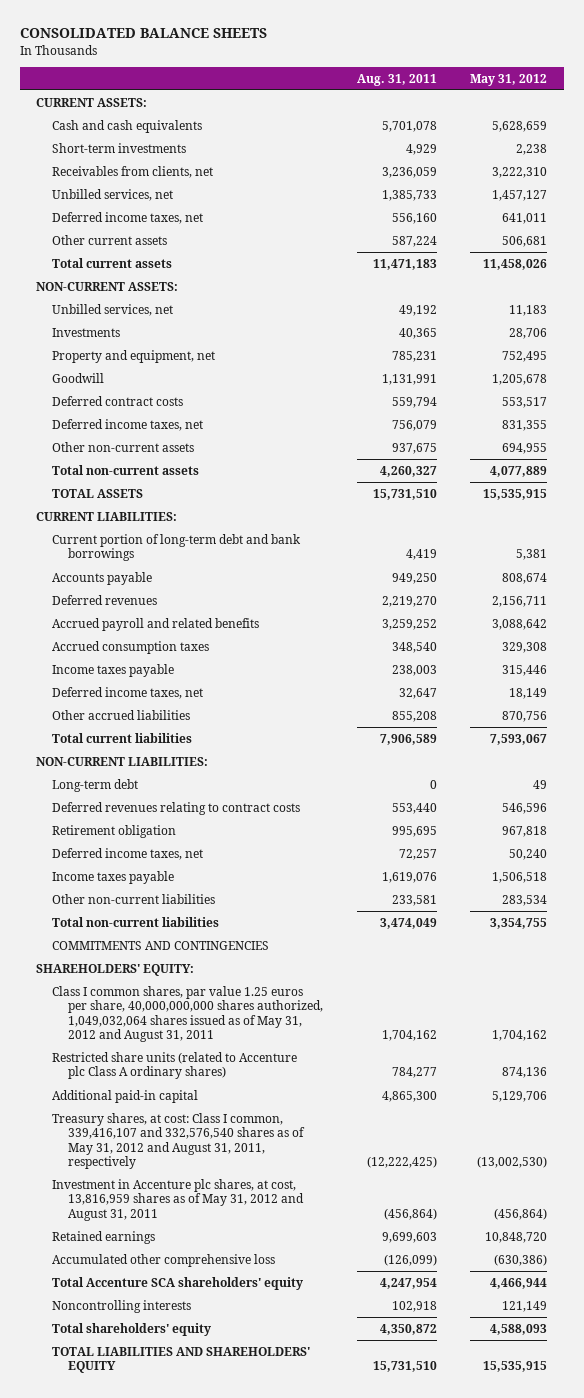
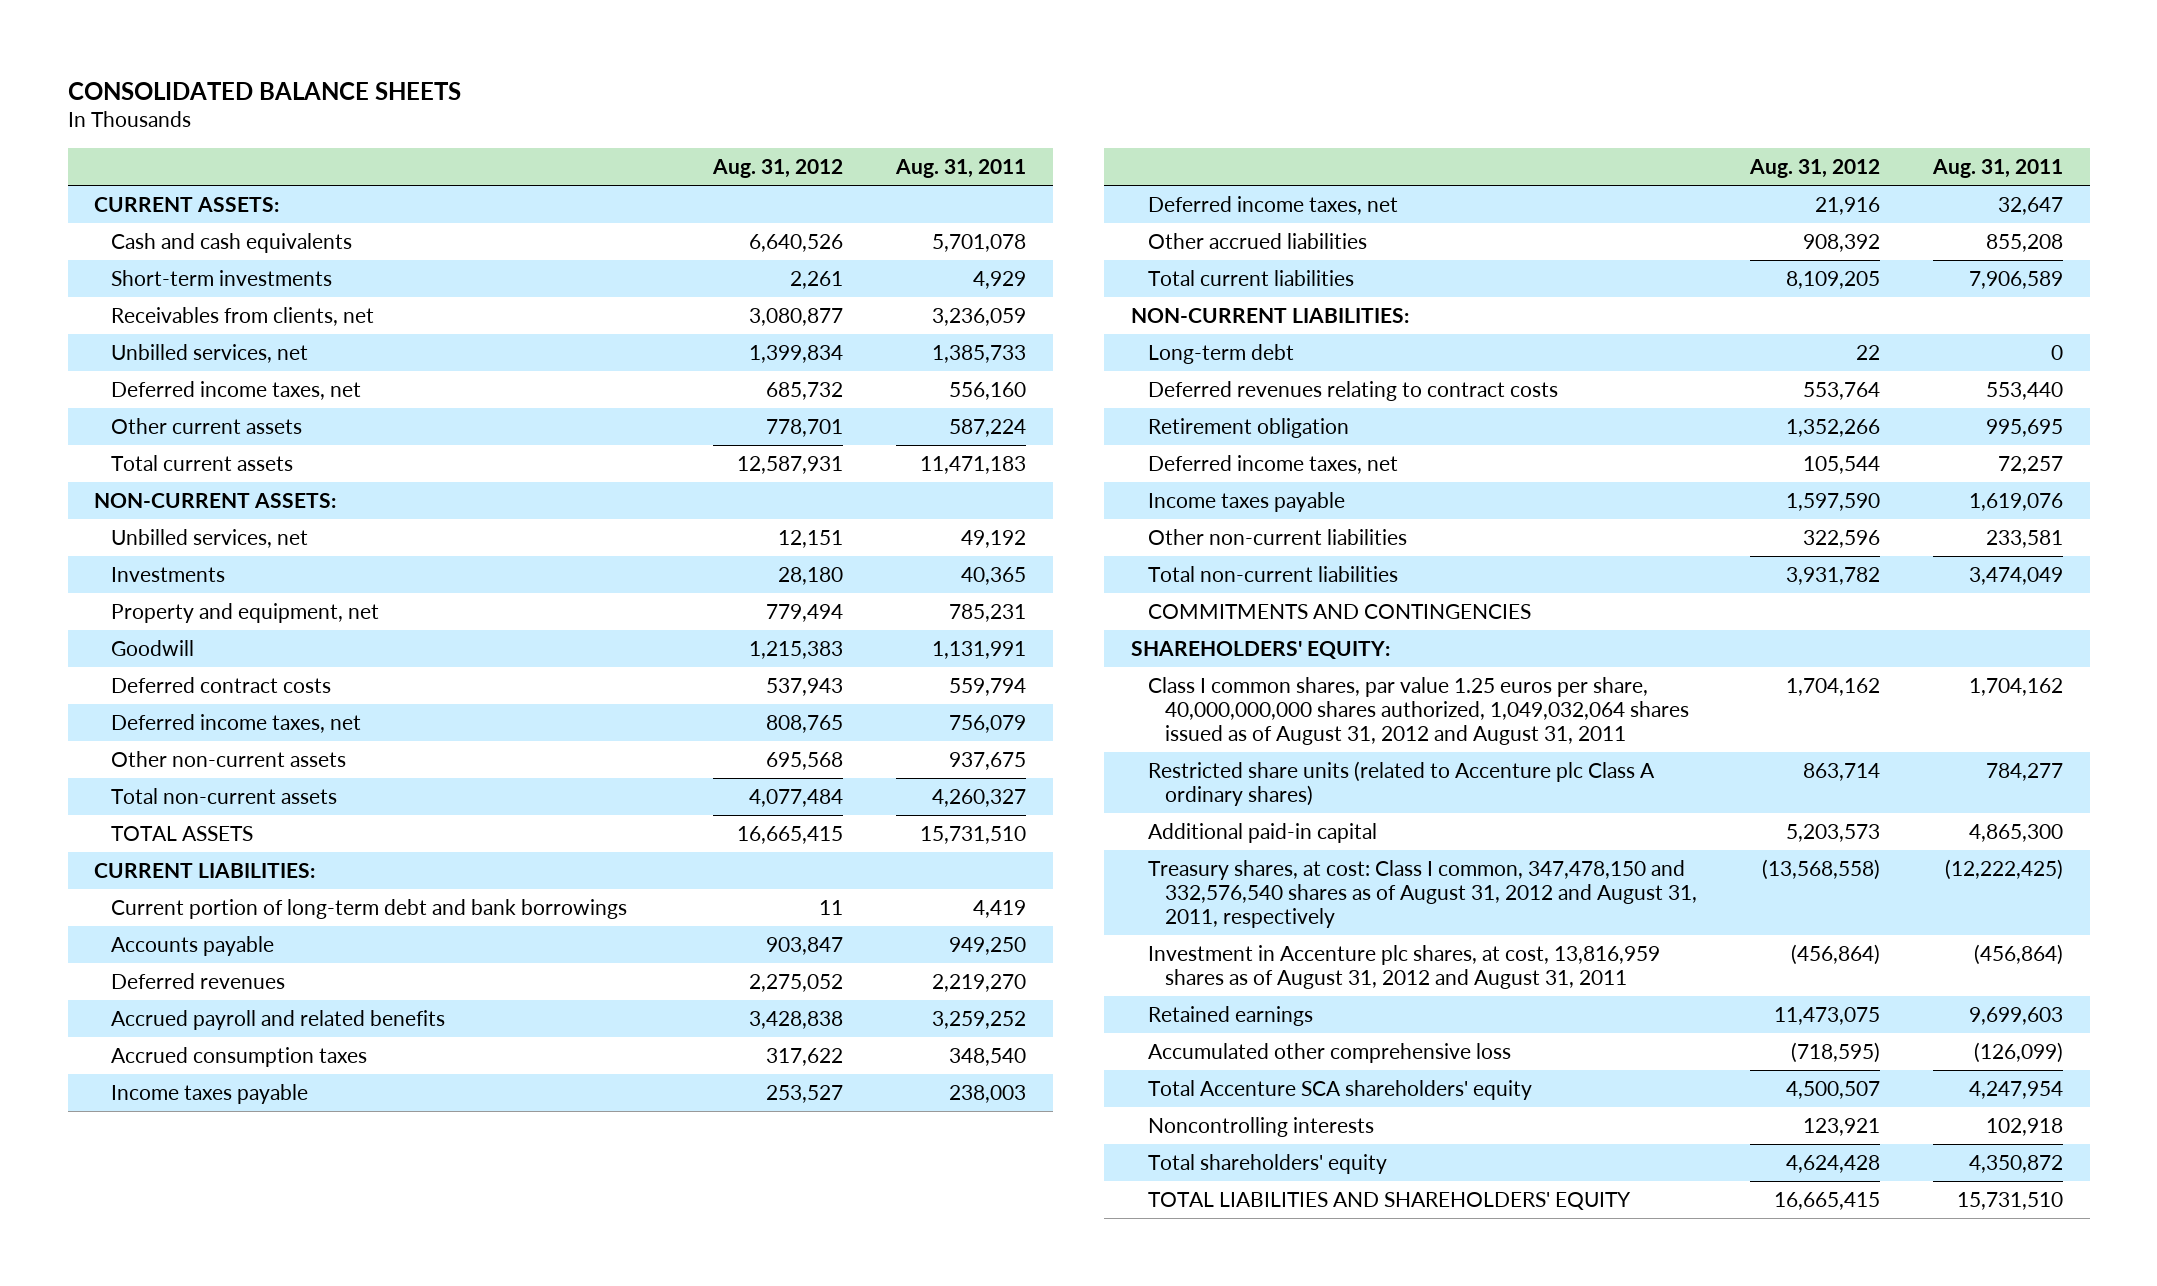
- | Aug. 31, 2011 | May 31, 2012
+ | Aug. 31, 2012 | Aug. 31, 2011
- Class I common shares, par value 1.25 euros per share, 40,000,000,000 shares authorized, 1,049,032,064 shares issued as of May 31, 2012 and August 31, 2011 | 1,704,162 | 1,704,162
+ Class I common shares, par value 1.25 euros per share, 40,000,000,000 shares authorized, 1,049,032,064 shares issued as of August 31, 2012 and August 31, 2011 | 1,704,162 | 1,704,162
- Treasury shares, at cost: Class I common, 339,416,107 and 332,576,540 shares as of May 31, 2012 and August 31, 2011, respectively | (12,222,425) | (13,002,530)
- Investment in Accenture plc shares, at cost, 13,816,959 shares as of May 31, 2012 and August 31, 2011 | (456,864) | (456,864)
+ Treasury shares, at cost: Class I common, 347,478,150 and 332,576,540 shares as of August 31, 2012 and August 31, 2011, respectively | (13,568,558) | (12,222,425)
+ Investment in Accenture plc shares, at cost, 13,816,959 shares as of August 31, 2012 and August 31, 2011 | (456,864) | (456,864)

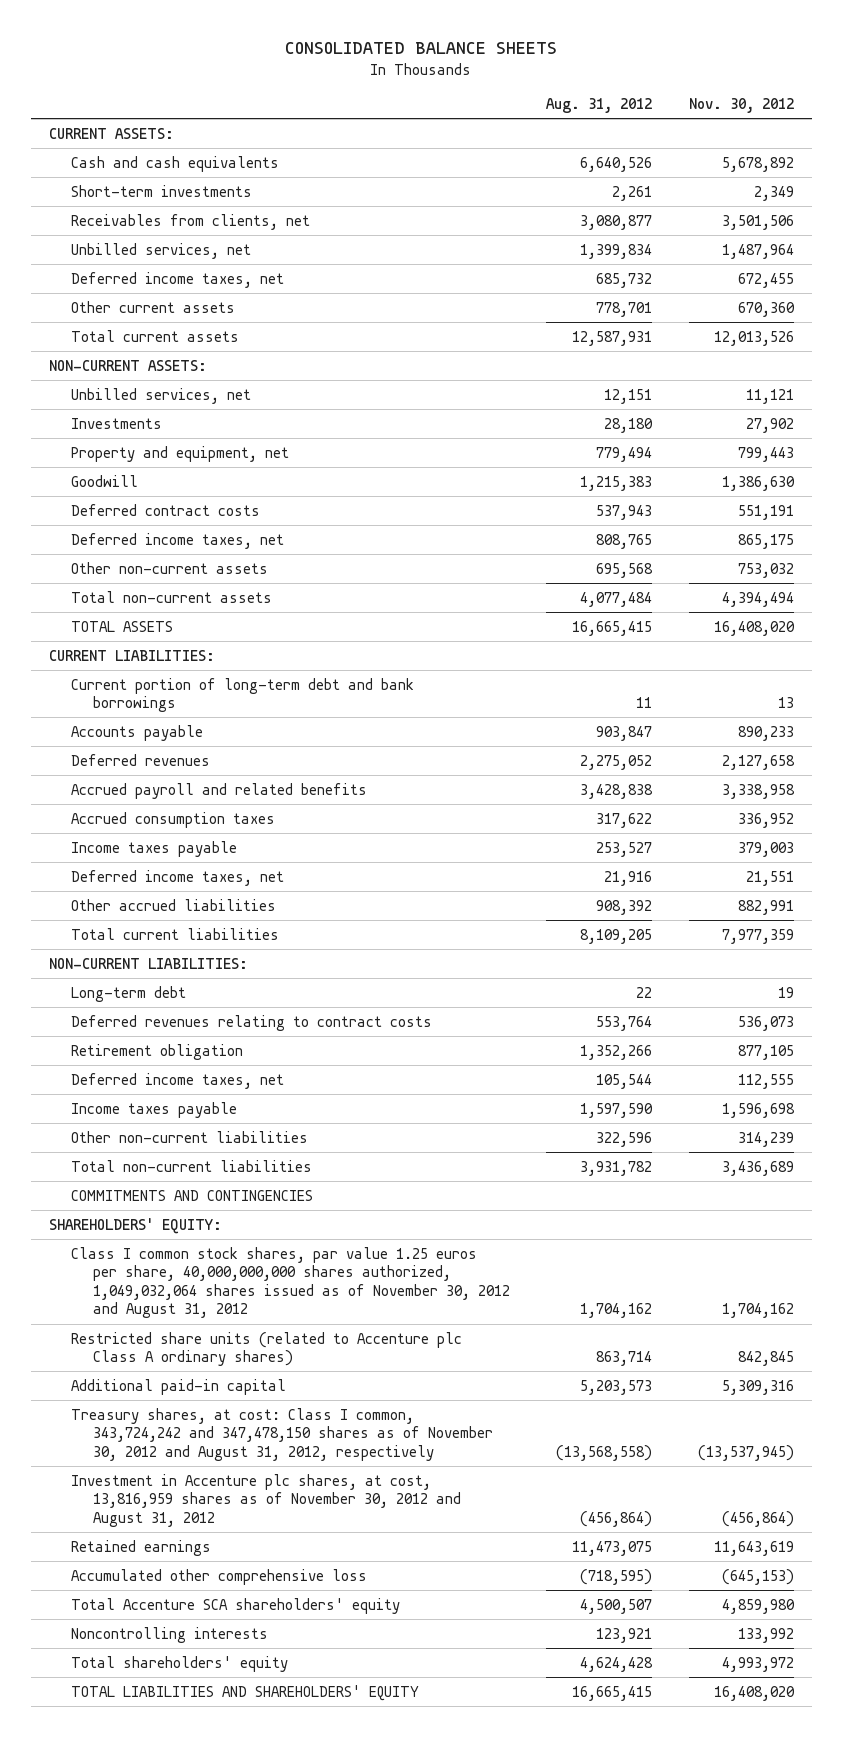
- | Aug. 31, 2012 | Aug. 31, 2011
+ | Aug. 31, 2012 | Nov. 30, 2012
- Class I common shares, par value 1.25 euros per share, 40,000,000,000 shares authorized, 1,049,032,064 shares issued as of August 31, 2012 and August 31, 2011 | 1,704,162 | 1,704,162
+ Class I common stock shares, par value 1.25 euros per share, 40,000,000,000 shares authorized, 1,049,032,064 shares issued as of November 30, 2012 and August 31, 2012 | 1,704,162 | 1,704,162
- Treasury shares, at cost: Class I common, 347,478,150 and 332,576,540 shares as of August 31, 2012 and August 31, 2011, respectively | (13,568,558) | (12,222,425)
- Investment in Accenture plc shares, at cost, 13,816,959 shares as of August 31, 2012 and August 31, 2011 | (456,864) | (456,864)
+ Treasury shares, at cost: Class I common, 343,724,242 and 347,478,150 shares as of November 30, 2012 and August 31, 2012, respectively | (13,568,558) | (13,537,945)
+ Investment in Accenture plc shares, at cost, 13,816,959 shares as of November 30, 2012 and August 31, 2012 | (456,864) | (456,864)

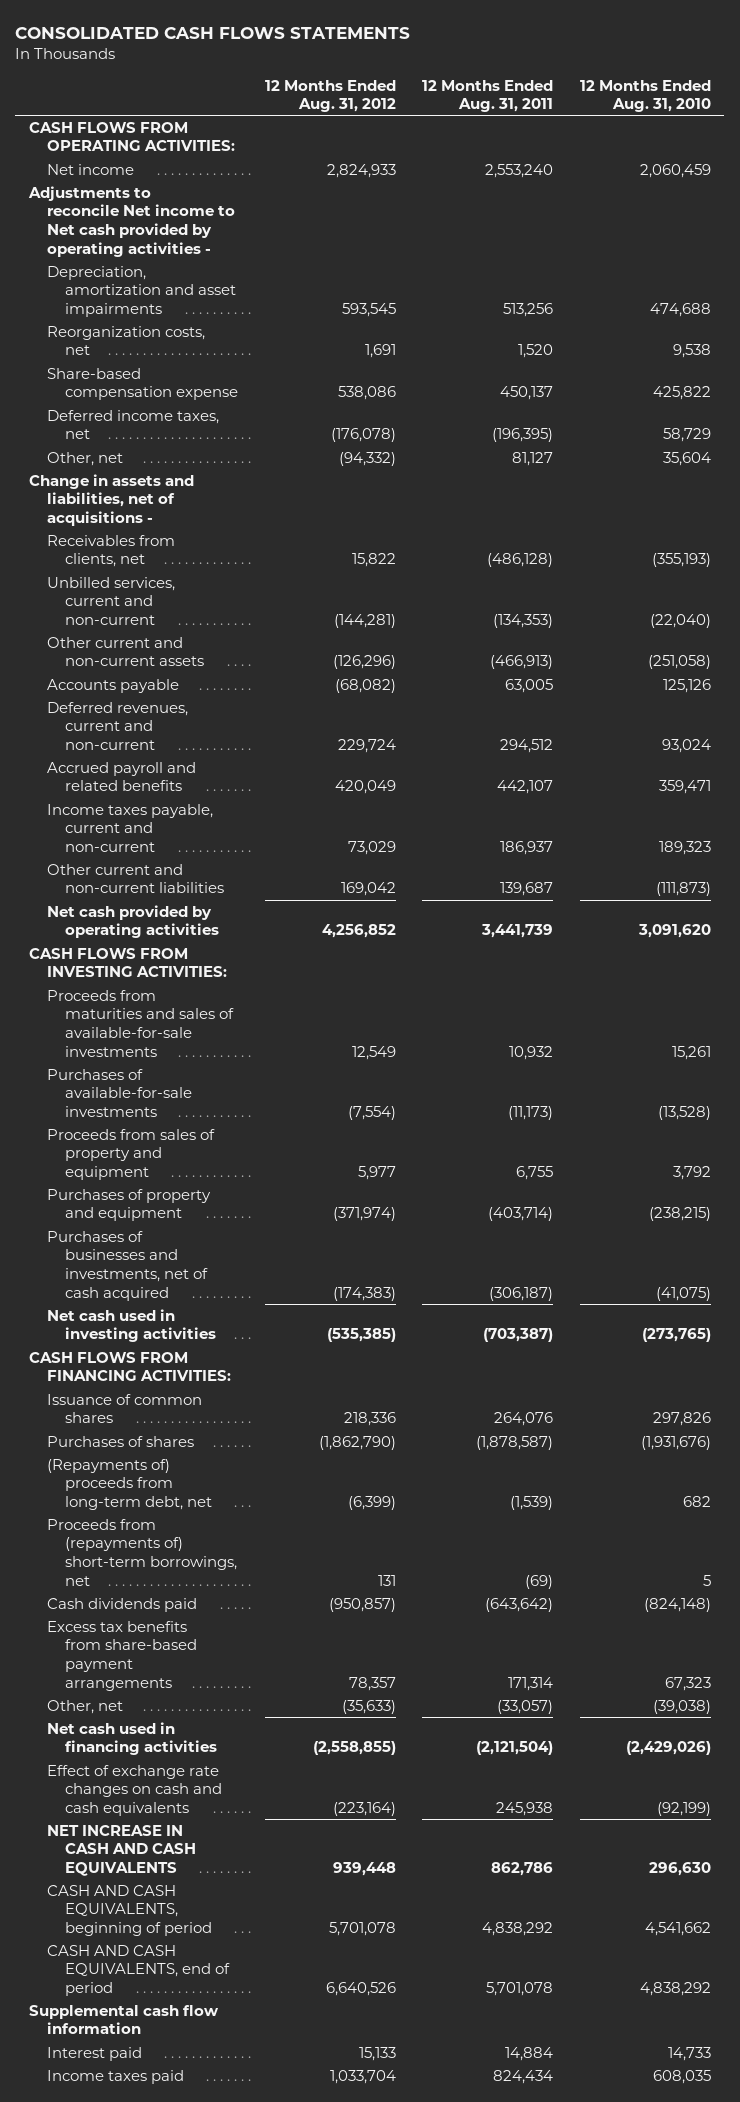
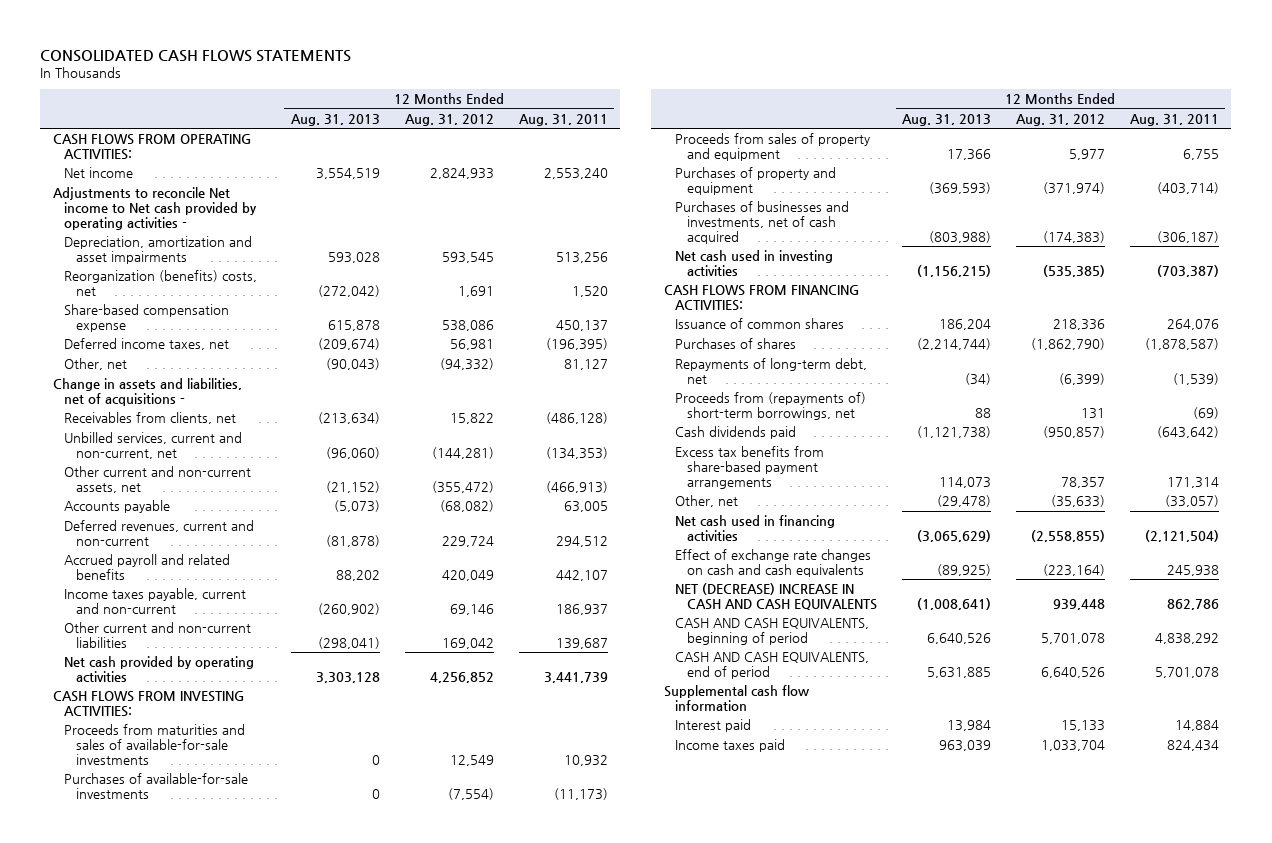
- | 12 Months Ended Aug. 31, 2012 | 12 Months Ended Aug. 31, 2011 | 12 Months Ended Aug. 31, 2010
+ | 12 Months Ended Aug. 31, 2013 | 12 Months Ended Aug. 31, 2012 | 12 Months Ended Aug. 31, 2011
- Reorganization costs, net | 1,691 | 1,520 | 9,538
+ Reorganization (benefits) costs, net | (272,042) | 1,691 | 1,520
- Deferred income taxes, net | (176,078) | (196,395) | 58,729
+ Deferred income taxes, net | (209,674) | 56,981 | (196,395)
- Unbilled services, current and non-current | (144,281) | (134,353) | (22,040)
- Other current and non-current assets | (126,296) | (466,913) | (251,058)
+ Unbilled services, current and non-current, net | (96,060) | (144,281) | (134,353)
+ Other current and non-current assets, net | (21,152) | (355,472) | (466,913)
- Income taxes payable, current and non-current | 73,029 | 186,937 | 189,323
+ Income taxes payable, current and non-current | (260,902) | 69,146 | 186,937
- (Repayments of) proceeds from long-term debt, net | (6,399) | (1,539) | 682
+ Repayments of long-term debt, net | (34) | (6,399) | (1,539)
- NET INCREASE IN CASH AND CASH EQUIVALENTS | 939,448 | 862,786 | 296,630
+ NET (DECREASE) INCREASE IN CASH AND CASH EQUIVALENTS | (1,008,641) | 939,448 | 862,786

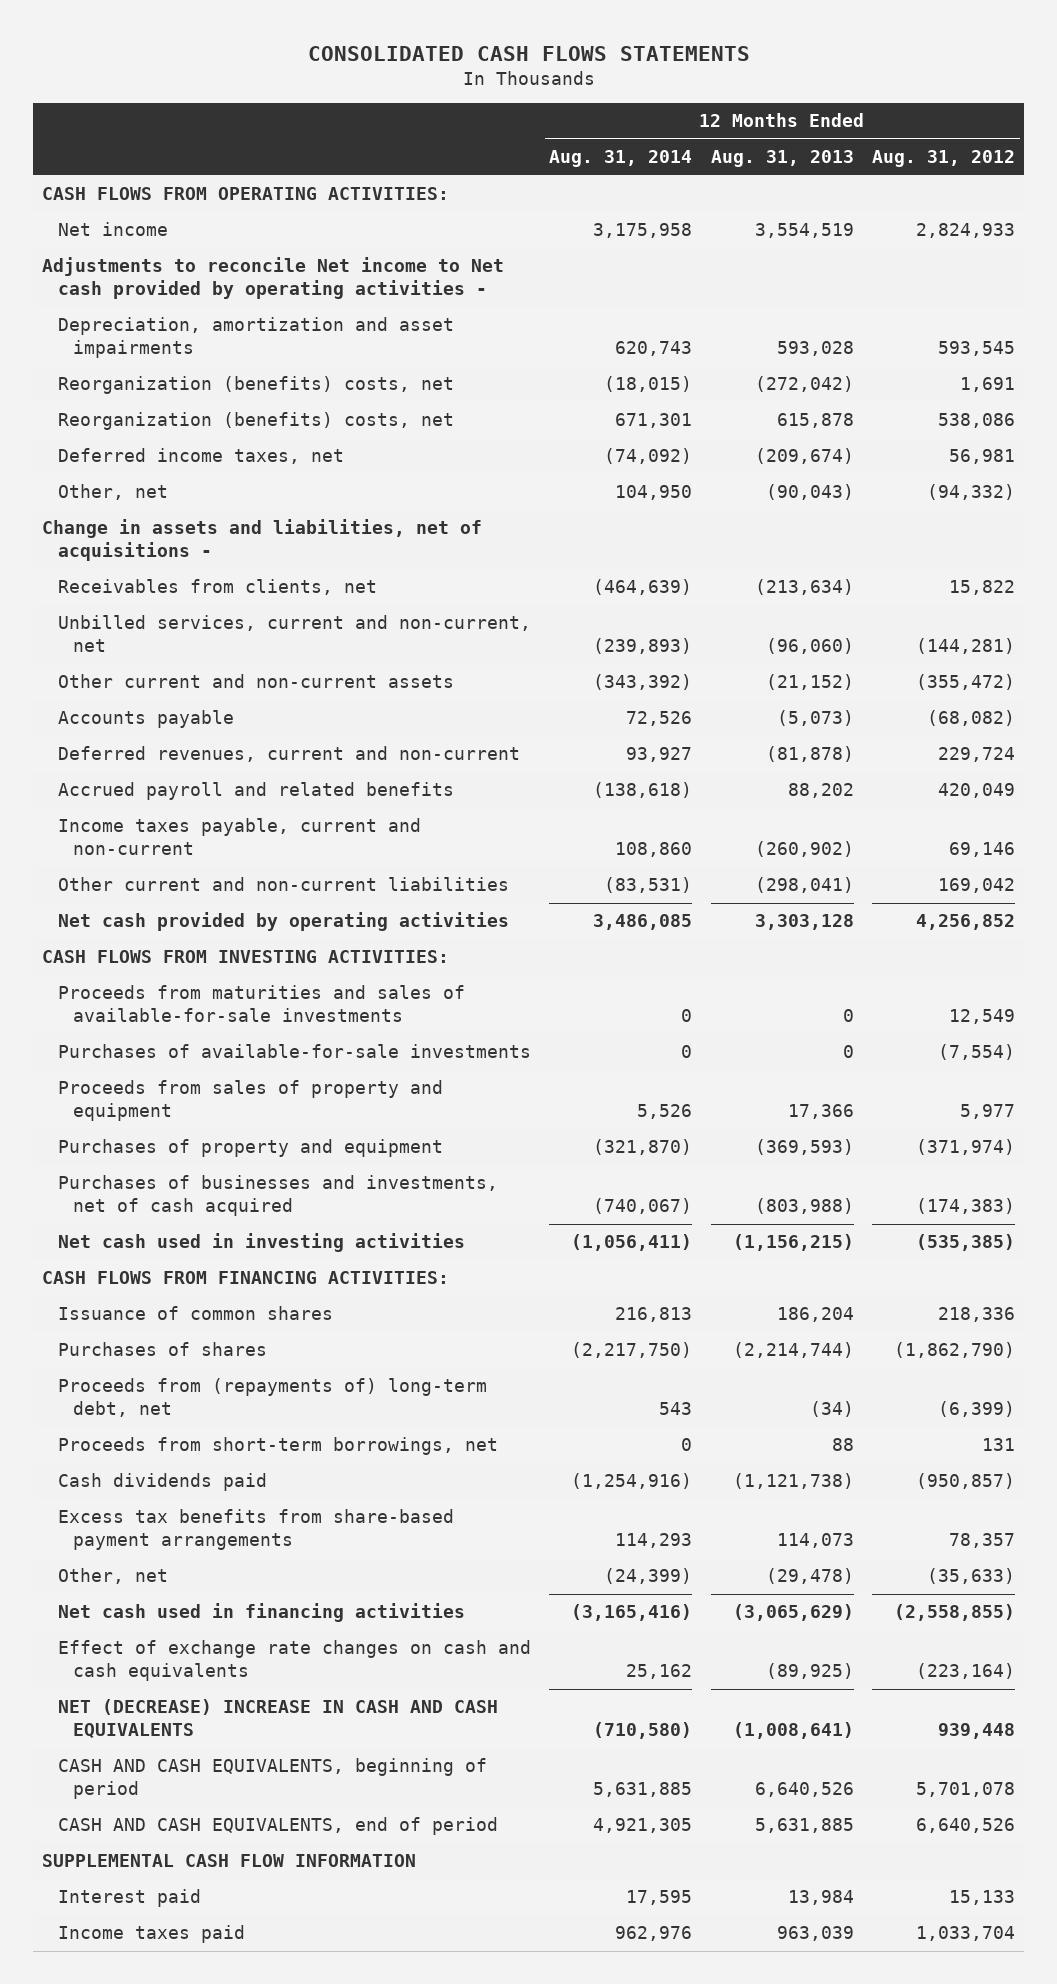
- | 12 Months Ended Aug. 31, 2013 | 12 Months Ended Aug. 31, 2012 | 12 Months Ended Aug. 31, 2011
+ | 12 Months Ended Aug. 31, 2014 | 12 Months Ended Aug. 31, 2013 | 12 Months Ended Aug. 31, 2012
- Share-based compensation expense | 615,878 | 538,086 | 450,137
+ Reorganization (benefits) costs, net | 671,301 | 615,878 | 538,086
- Other current and non-current assets, net | (21,152) | (355,472) | (466,913)
+ Other current and non-current assets | (343,392) | (21,152) | (355,472)
- Repayments of long-term debt, net | (34) | (6,399) | (1,539)
- Proceeds from (repayments of) short-term borrowings, net | 88 | 131 | (69)
+ Proceeds from (repayments of) long-term debt, net | 543 | (34) | (6,399)
+ Proceeds from short-term borrowings, net | 0 | 88 | 131
- Supplemental cash flow information
+ SUPPLEMENTAL CASH FLOW INFORMATION

